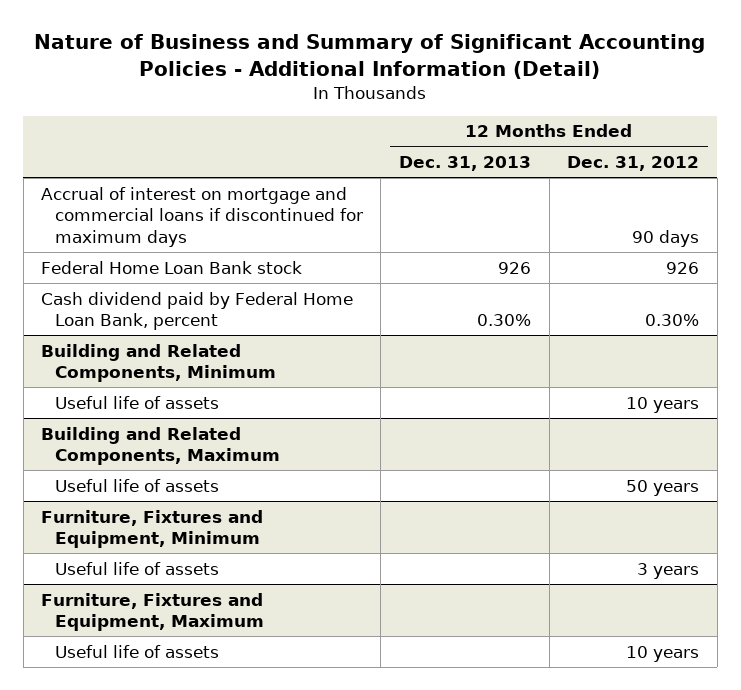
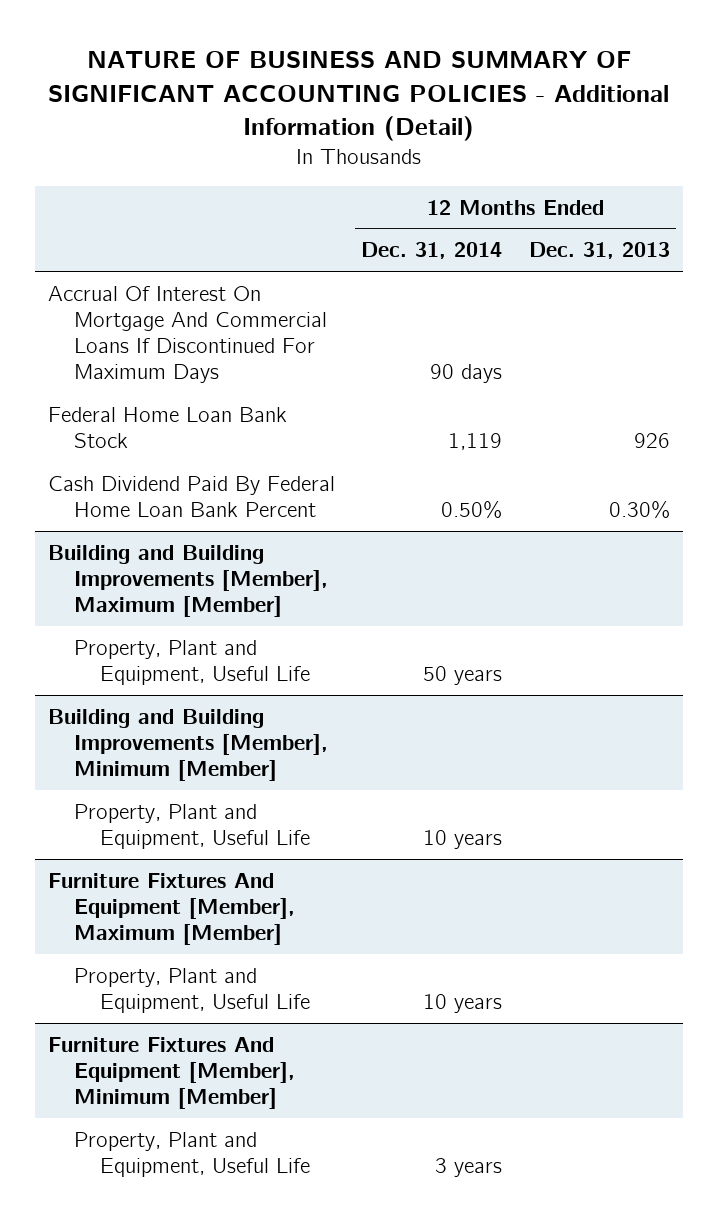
- Nature of Business and Summary of Significant Accounting Policies - Additional Information (Detail)
+ NATURE OF BUSINESS AND SUMMARY OF SIGNIFICANT ACCOUNTING POLICIES - Additional Information (Detail)
- | 12 Months Ended Dec. 31, 2013 | 12 Months Ended Dec. 31, 2012
+ | 12 Months Ended Dec. 31, 2014 | 12 Months Ended Dec. 31, 2013
- Accrual of interest on mortgage and commercial loans if discontinued for maximum days | | 90 days
- Federal Home Loan Bank stock | 926 | 926
- Cash dividend paid by Federal Home Loan Bank, percent | 0.30% | 0.30%
- Building and Related Components, Minimum
- Useful life of assets | | 10 years
- Building and Related Components, Maximum
- Useful life of assets | | 50 years
- Furniture, Fixtures and Equipment, Minimum
- Useful life of assets | | 3 years
- Furniture, Fixtures and Equipment, Maximum
- Useful life of assets | | 10 years
+ Accrual Of Interest On Mortgage And Commercial Loans If Discontinued For Maximum Days | 90 days |
+ Federal Home Loan Bank Stock | 1,119 | 926
+ Cash Dividend Paid By Federal Home Loan Bank Percent | 0.50% | 0.30%
+ Building and Building Improvements [Member], Maximum [Member]
+ Property, Plant and Equipment, Useful Life | 50 years |
+ Building and Building Improvements [Member], Minimum [Member]
+ Property, Plant and Equipment, Useful Life | 10 years |
+ Furniture Fixtures And Equipment [Member], Maximum [Member]
+ Property, Plant and Equipment, Useful Life | 10 years |
+ Furniture Fixtures And Equipment [Member], Minimum [Member]
+ Property, Plant and Equipment, Useful Life | 3 years |

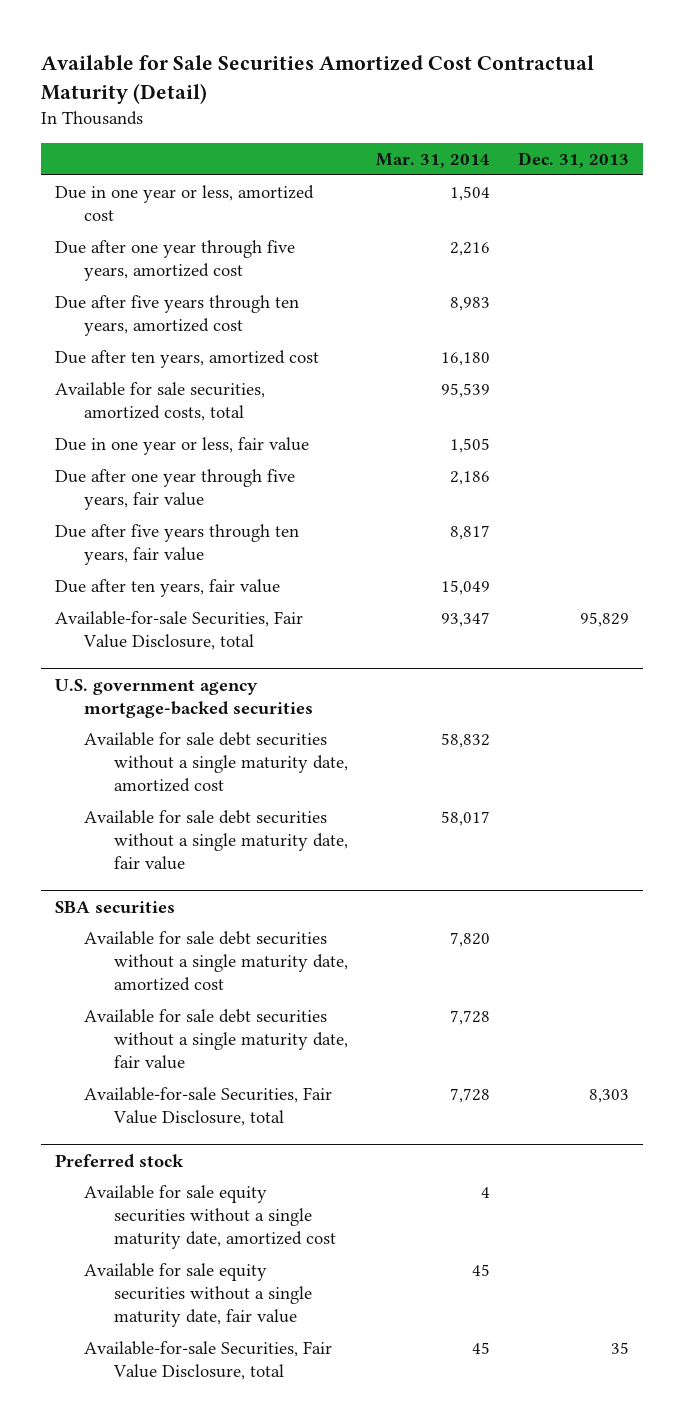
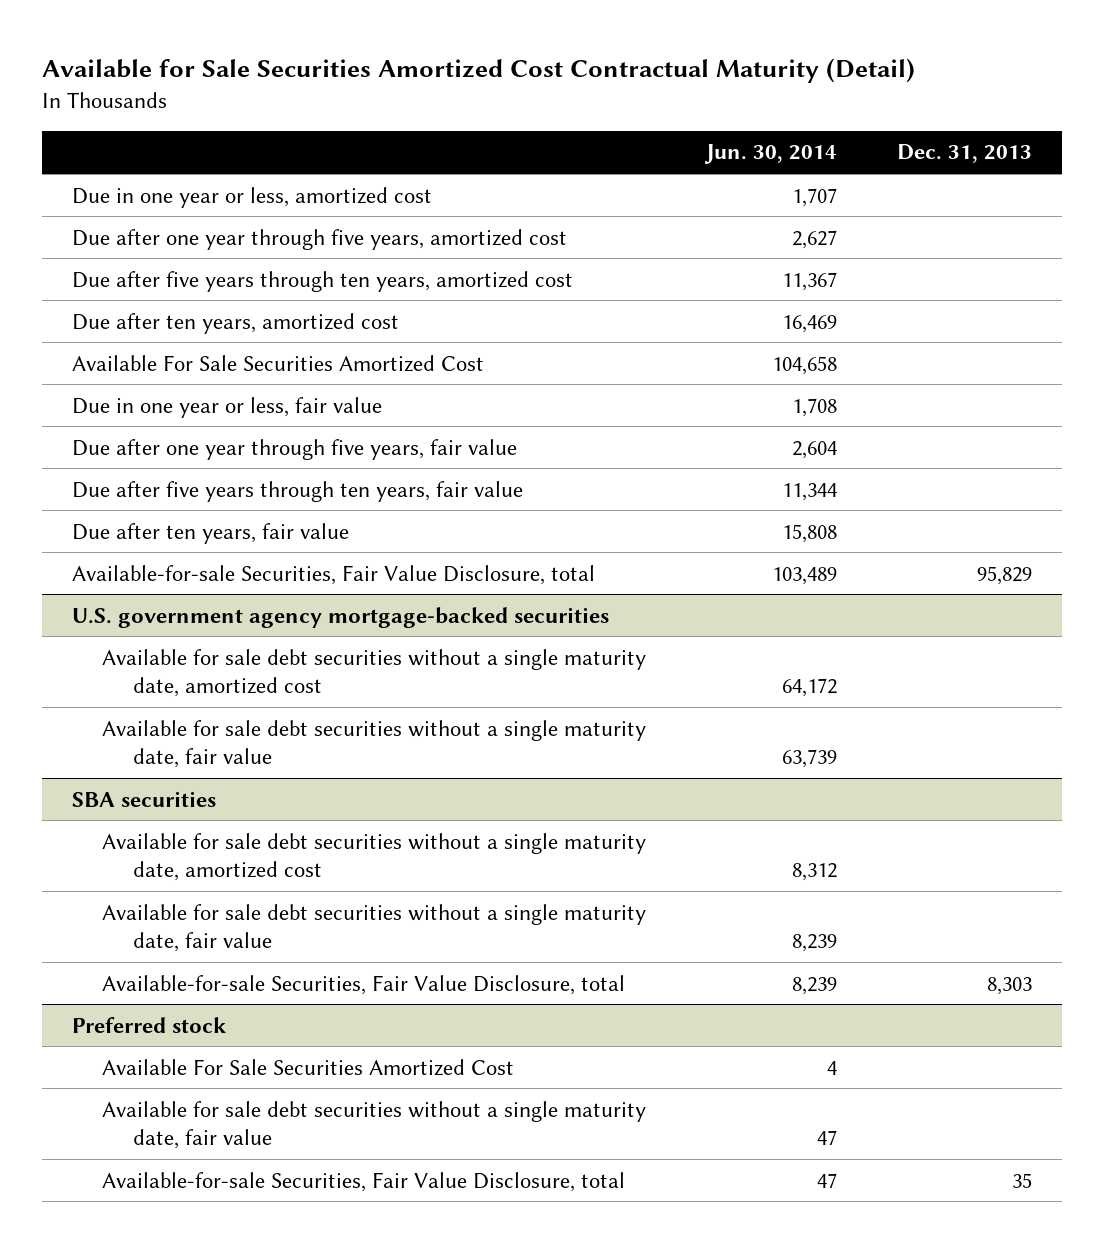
- | Mar. 31, 2014 | Dec. 31, 2013
+ | Jun. 30, 2014 | Dec. 31, 2013
- Available for sale securities, amortized costs, total | 95,539 |
+ Available For Sale Securities Amortized Cost | 104,658 |
@ Preferred stock
- Available for sale equity securities without a single maturity date, amortized cost | 4 |
- Available for sale equity securities without a single maturity date, fair value | 45 |
+ Available For Sale Securities Amortized Cost | 4 |
+ Available for sale debt securities without a single maturity date, fair value | 47 |

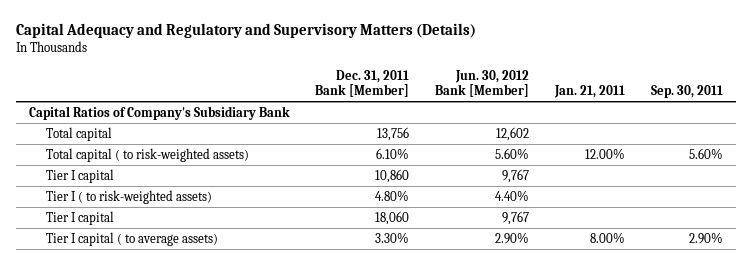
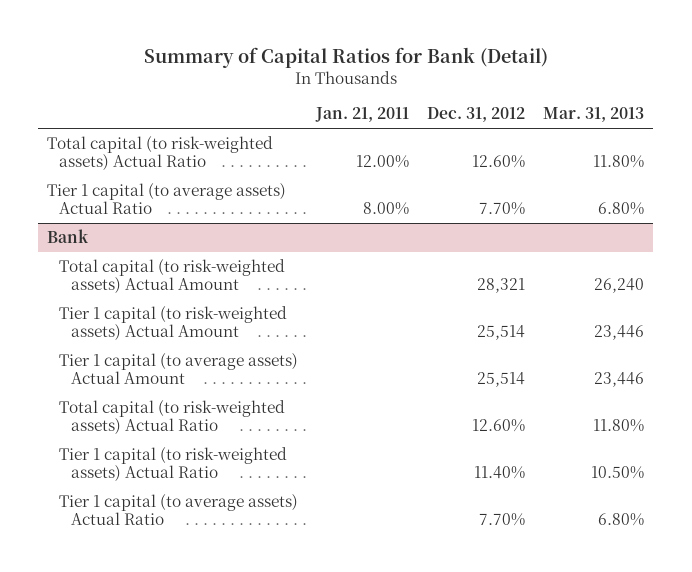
- Capital Adequacy and Regulatory and Supervisory Matters (Details)
+ Summary of Capital Ratios for Bank (Detail)
- | Dec. 31, 2011 Bank [Member] | Jun. 30, 2012 Bank [Member] | Jan. 21, 2011 | Sep. 30, 2011
+ | Jan. 21, 2011 | Dec. 31, 2012 | Mar. 31, 2013
- Capital Ratios of Company's Subsidiary Bank
- Total capital | 13,756 | 12,602 | |
- Total capital ( to risk-weighted assets) | 6.10% | 5.60% | 12.00% | 5.60%
- Tier I capital | 10,860 | 9,767 | |
- Tier I ( to risk-weighted assets) | 4.80% | 4.40% | |
- Tier I capital | 18,060 | 9,767 | |
- Tier I capital ( to average assets) | 3.30% | 2.90% | 8.00% | 2.90%
+ Total capital (to risk-weighted assets) Actual Ratio | 12.00% | 12.60% | 11.80%
+ Tier 1 capital (to average assets) Actual Ratio | 8.00% | 7.70% | 6.80%
+ Bank
+ Total capital (to risk-weighted assets) Actual Amount | | 28,321 | 26,240
+ Tier 1 capital (to risk-weighted assets) Actual Amount | | 25,514 | 23,446
+ Tier 1 capital (to average assets) Actual Amount | | 25,514 | 23,446
+ Total capital (to risk-weighted assets) Actual Ratio | | 12.60% | 11.80%
+ Tier 1 capital (to risk-weighted assets) Actual Ratio | | 11.40% | 10.50%
+ Tier 1 capital (to average assets) Actual Ratio | | 7.70% | 6.80%

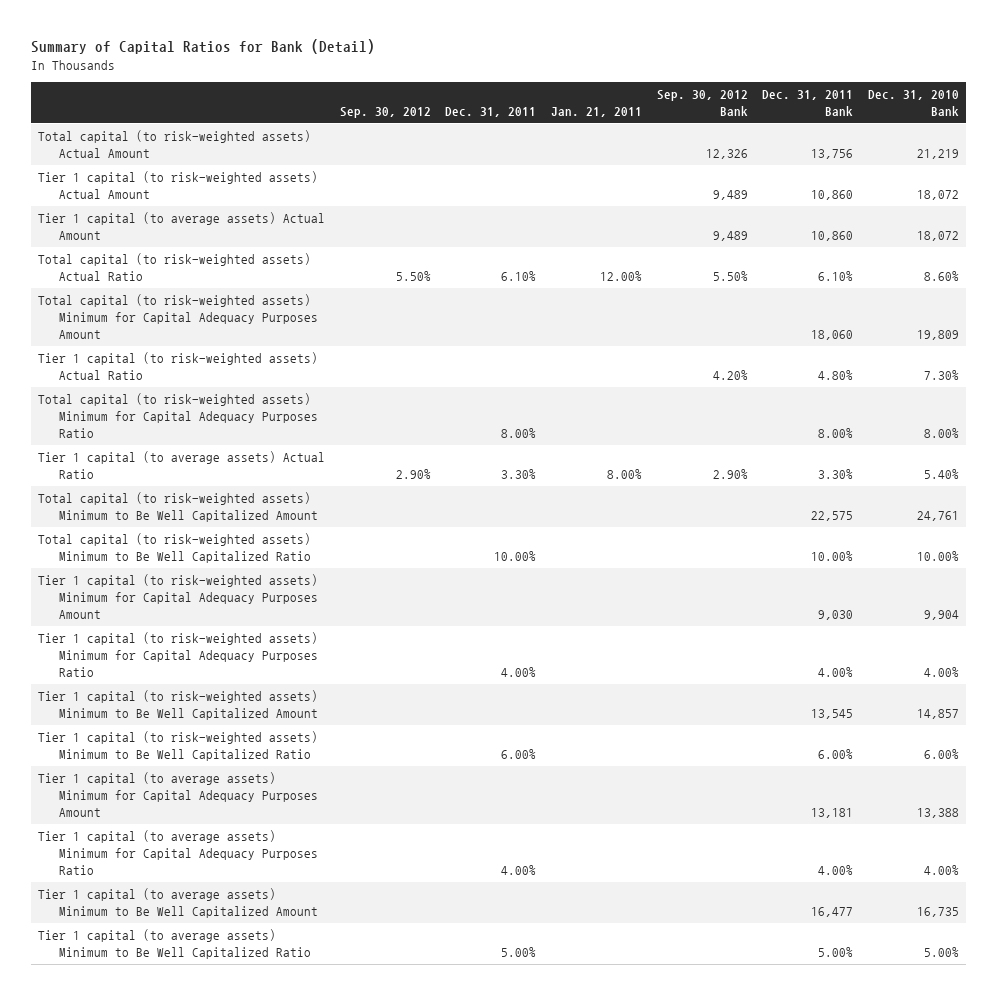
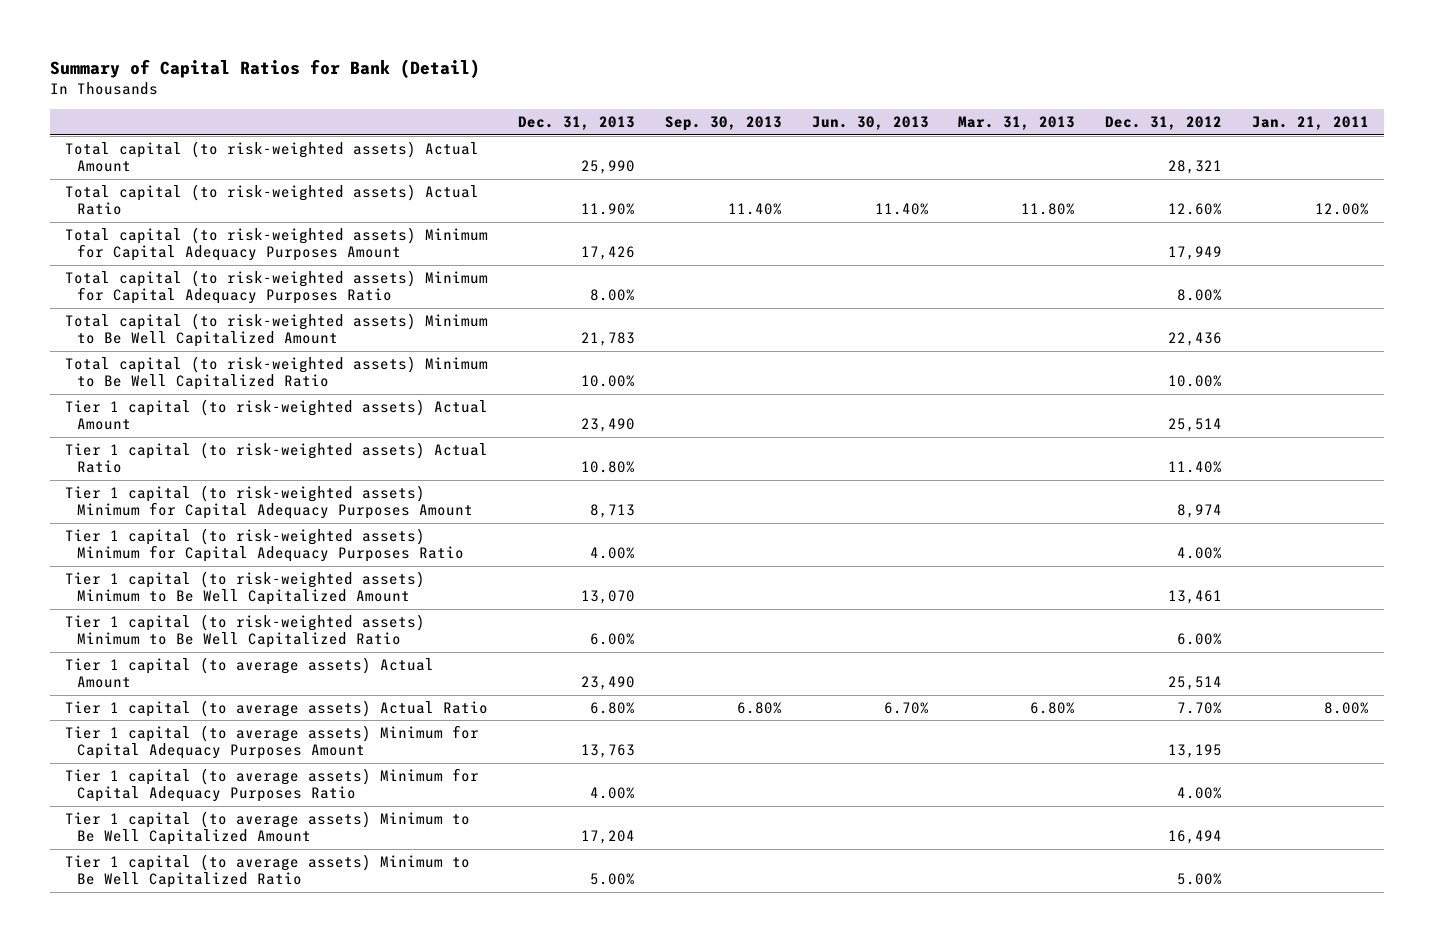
- | Sep. 30, 2012 | Dec. 31, 2011 | Jan. 21, 2011 | Sep. 30, 2012 Bank | Dec. 31, 2011 Bank | Dec. 31, 2010 Bank
+ | Dec. 31, 2013 | Sep. 30, 2013 | Jun. 30, 2013 | Mar. 31, 2013 | Dec. 31, 2012 | Jan. 21, 2011
moved down: Tier 1 capital (to risk-weighted assets) Actual Amount | 23,490 | | | | 25,514 |
moved down: Tier 1 capital (to risk-weighted assets) Actual Ratio | 10.80% | | | | 11.40% |
moved down: Tier 1 capital (to average assets) Actual Amount | 23,490 | | | | 25,514 |
moved down: Tier 1 capital (to average assets) Actual Ratio | 6.80% | 6.80% | 6.70% | 6.80% | 7.70% | 8.00%

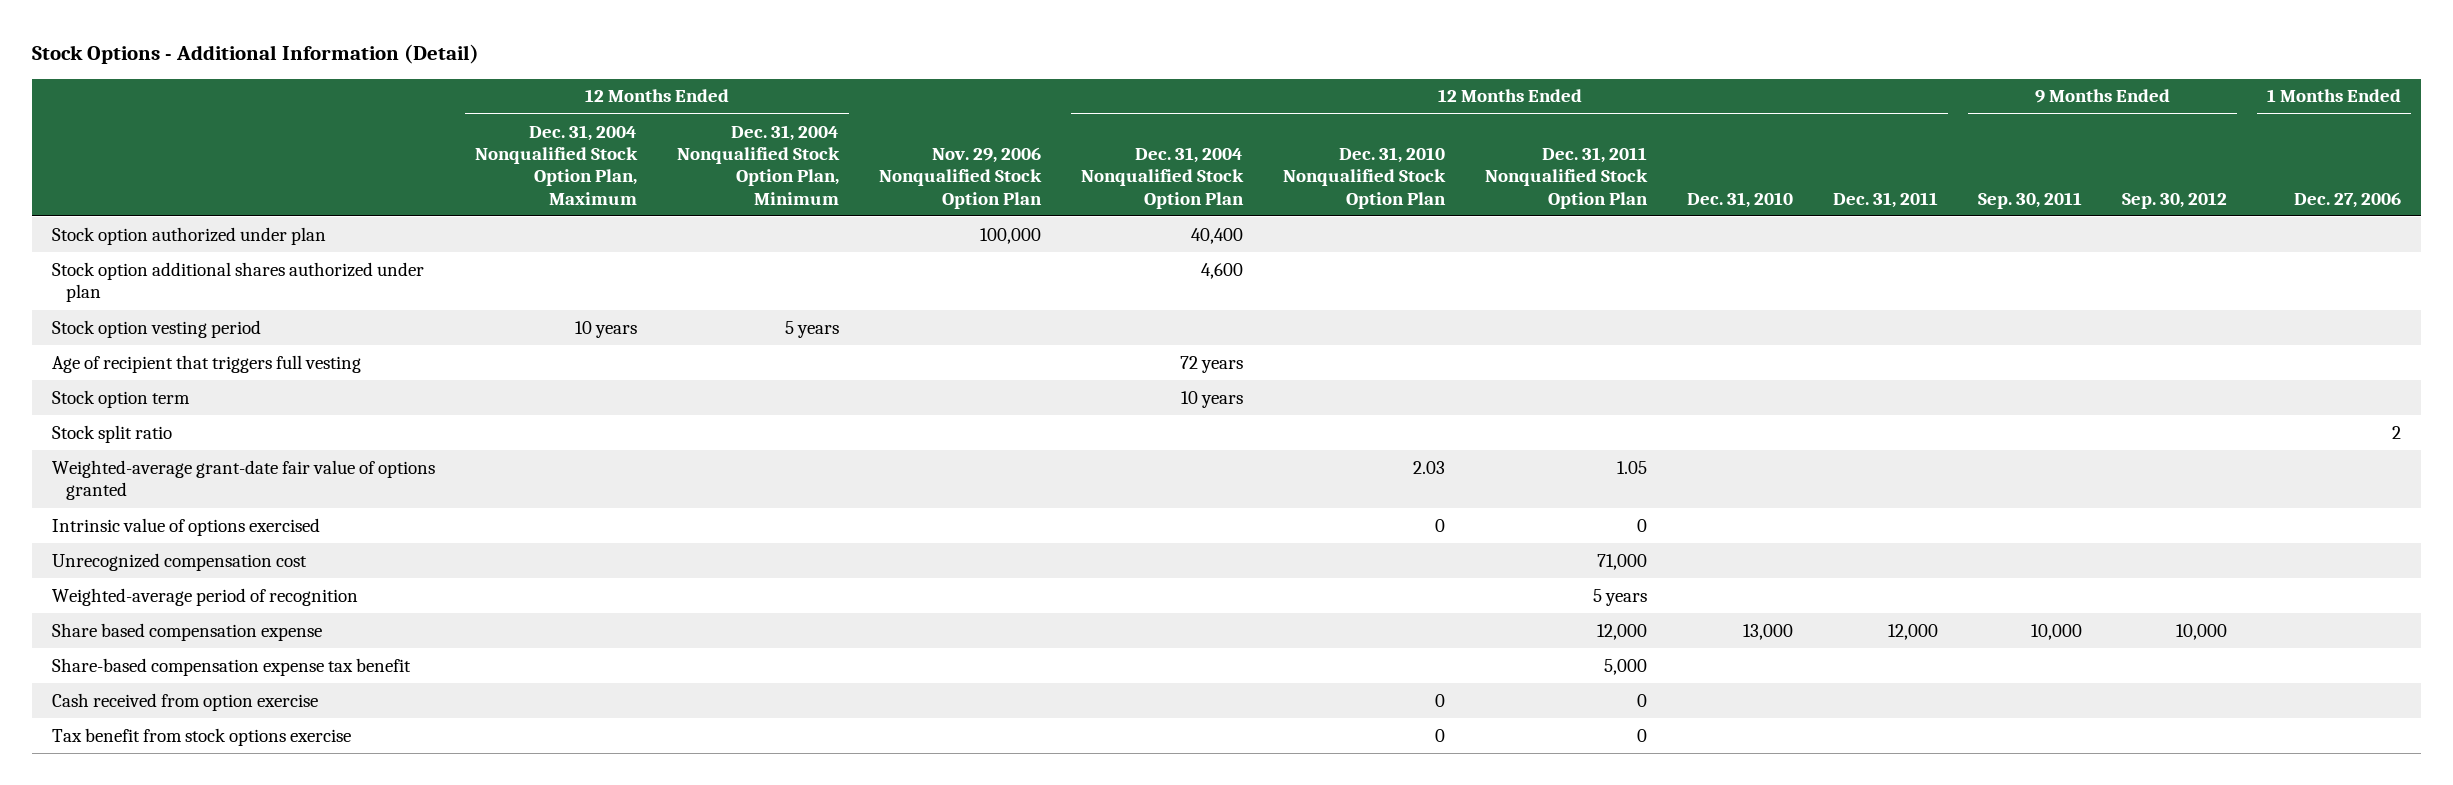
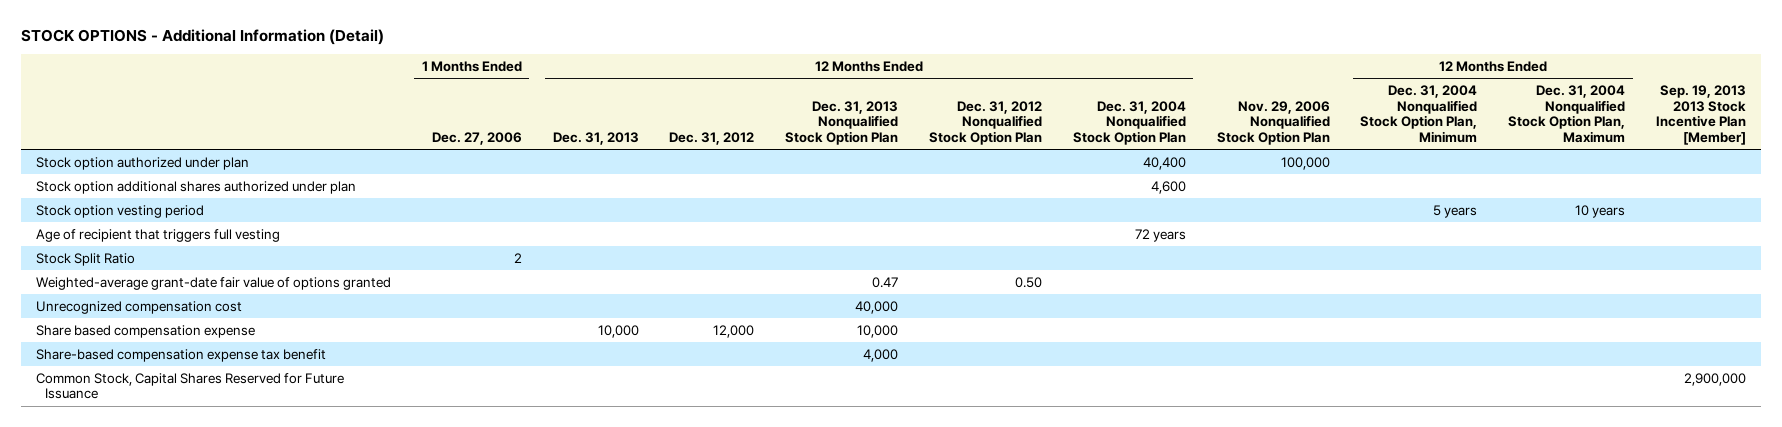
- Stock Options - Additional Information (Detail)
+ STOCK OPTIONS - Additional Information (Detail)
- | 12 Months Ended Dec. 31, 2004 Nonqualified Stock Option Plan, Maximum | 12 Months Ended Dec. 31, 2004 Nonqualified Stock Option Plan, Minimum | Nov. 29, 2006 Nonqualified Stock Option Plan | 12 Months Ended Dec. 31, 2004 Nonqualified Stock Option Plan | 12 Months Ended Dec. 31, 2010 Nonqualified Stock Option Plan | 12 Months Ended Dec. 31, 2011 Nonqualified Stock Option Plan | 12 Months Ended Dec. 31, 2010 | 12 Months Ended Dec. 31, 2011 | 9 Months Ended Sep. 30, 2011 | 9 Months Ended Sep. 30, 2012 | 1 Months Ended Dec. 27, 2006
+ | 1 Months Ended Dec. 27, 2006 | 12 Months Ended Dec. 31, 2013 | 12 Months Ended Dec. 31, 2012 | 12 Months Ended Dec. 31, 2013 Nonqualified Stock Option Plan | 12 Months Ended Dec. 31, 2012 Nonqualified Stock Option Plan | 12 Months Ended Dec. 31, 2004 Nonqualified Stock Option Plan | Nov. 29, 2006 Nonqualified Stock Option Plan | 12 Months Ended Dec. 31, 2004 Nonqualified Stock Option Plan, Minimum | 12 Months Ended Dec. 31, 2004 Nonqualified Stock Option Plan, Maximum | Sep. 19, 2013 2013 Stock Incentive Plan [Member]
- Stock option term | | | | 10 years | | | | | | |
- Stock split ratio | | | | | | | | | | | 2
+ Stock Split Ratio | 2 | | | | | | | | |
- Intrinsic value of options exercised | | | | | 0 | 0 | | | | |
- Weighted-average period of recognition | | | | | | 5 years | | | | |
- Cash received from option exercise | | | | | 0 | 0 | | | | |
- Tax benefit from stock options exercise | | | | | 0 | 0 | | | | |
+ Common Stock, Capital Shares Reserved for Future Issuance | | | | | | | | | | 2,900,000

